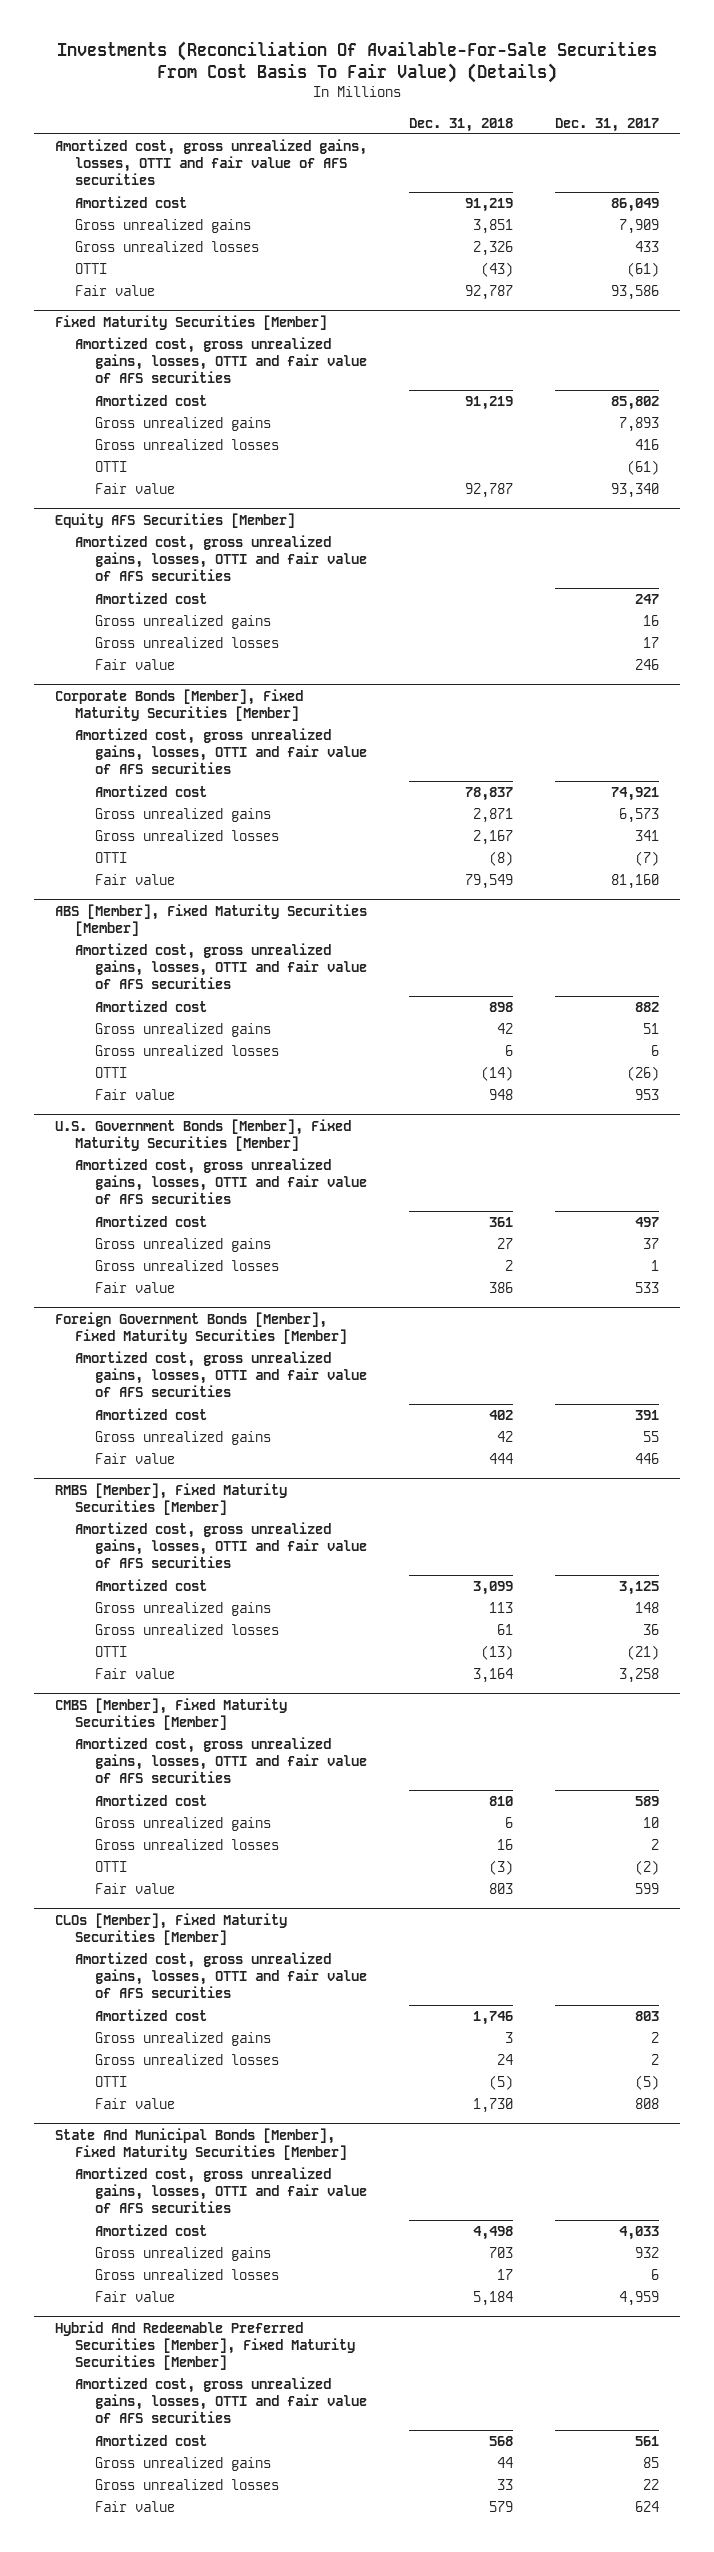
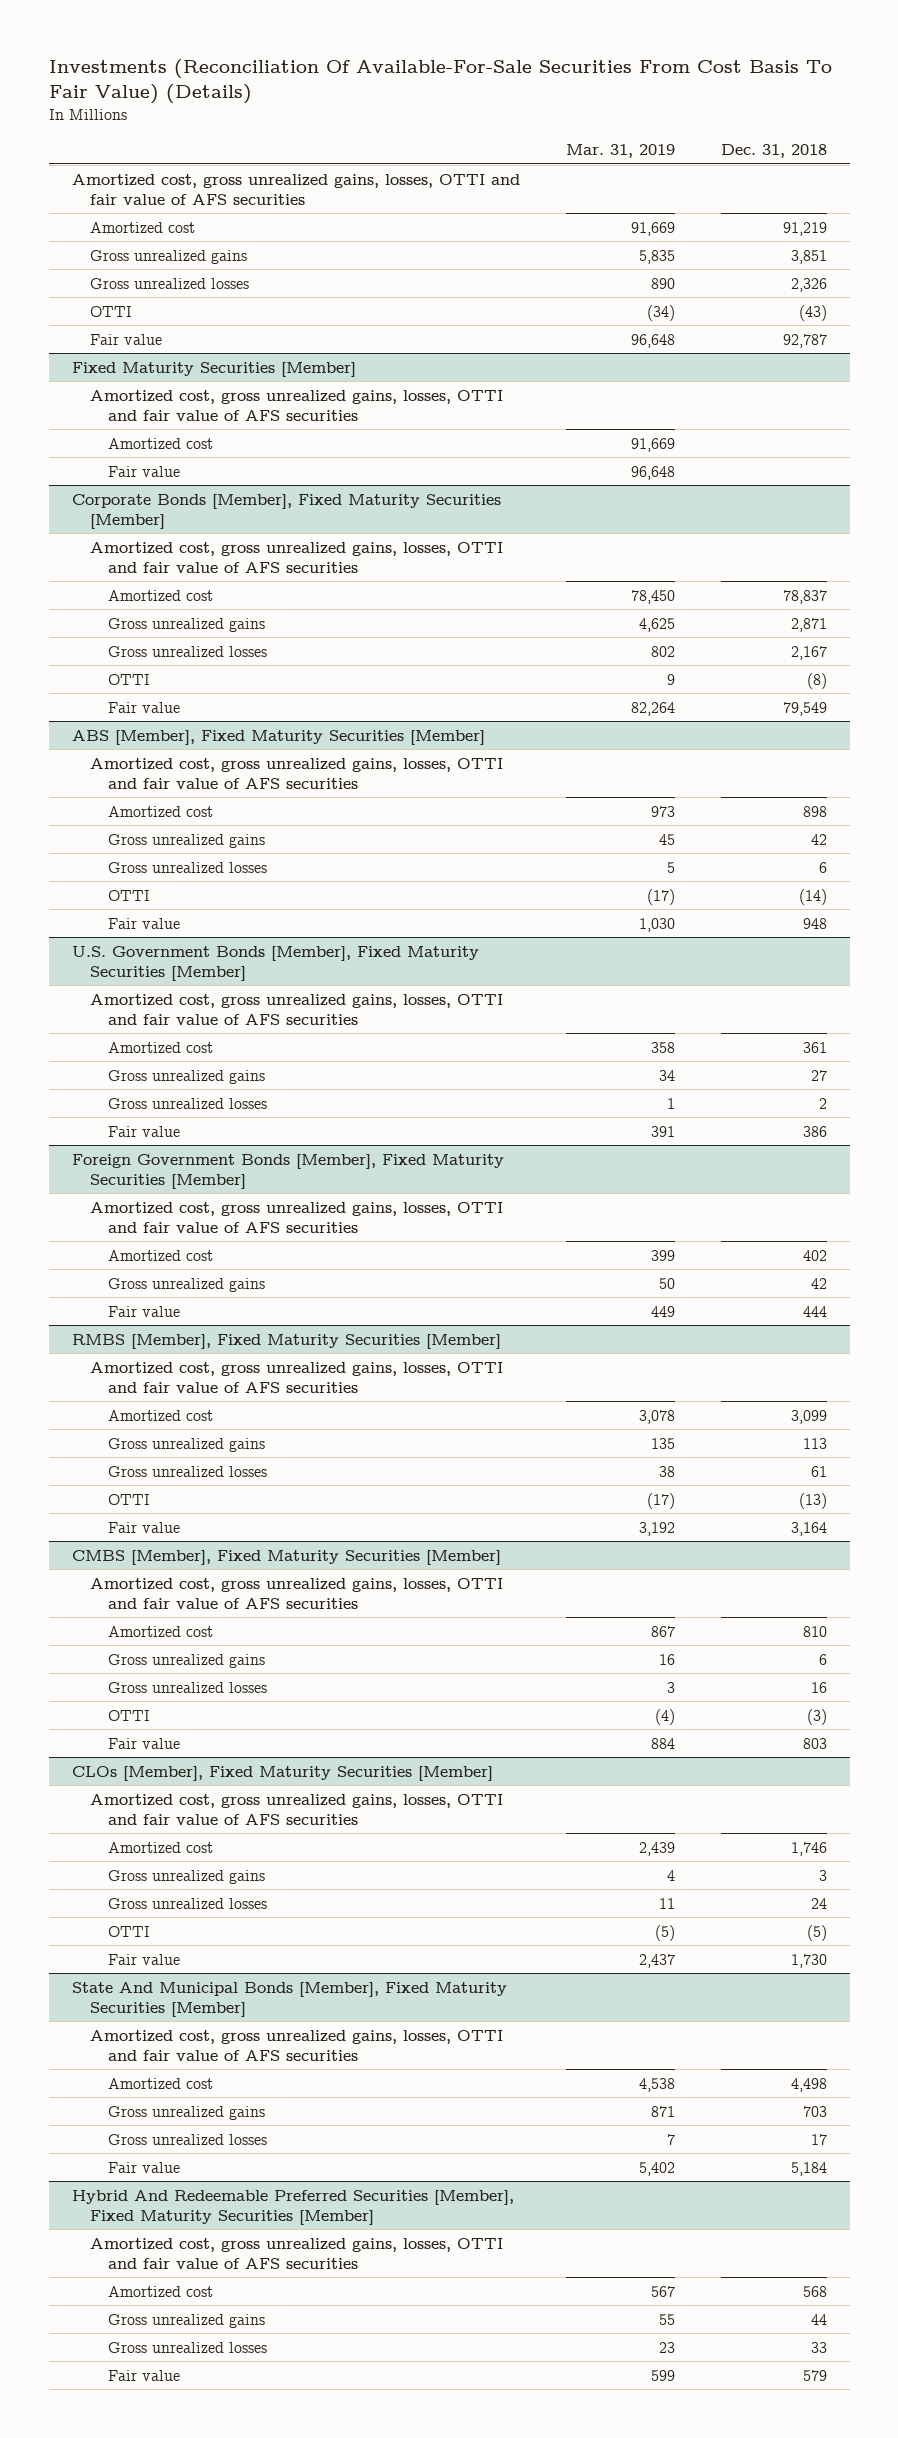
- | Dec. 31, 2018 | Dec. 31, 2017
+ | Mar. 31, 2019 | Dec. 31, 2018
@ Fixed Maturity Securities [Member]
- Amortized cost | 91,219 | 85,802
- Gross unrealized gains | | 7,893
- Gross unrealized losses | | 416
- OTTI | | (61)
- Fair value | 92,787 | 93,340
- Equity AFS Securities [Member]
- Amortized cost, gross unrealized gains, losses, OTTI and fair value of AFS securities
- Gross unrealized gains | | 16
- Gross unrealized losses | | 17

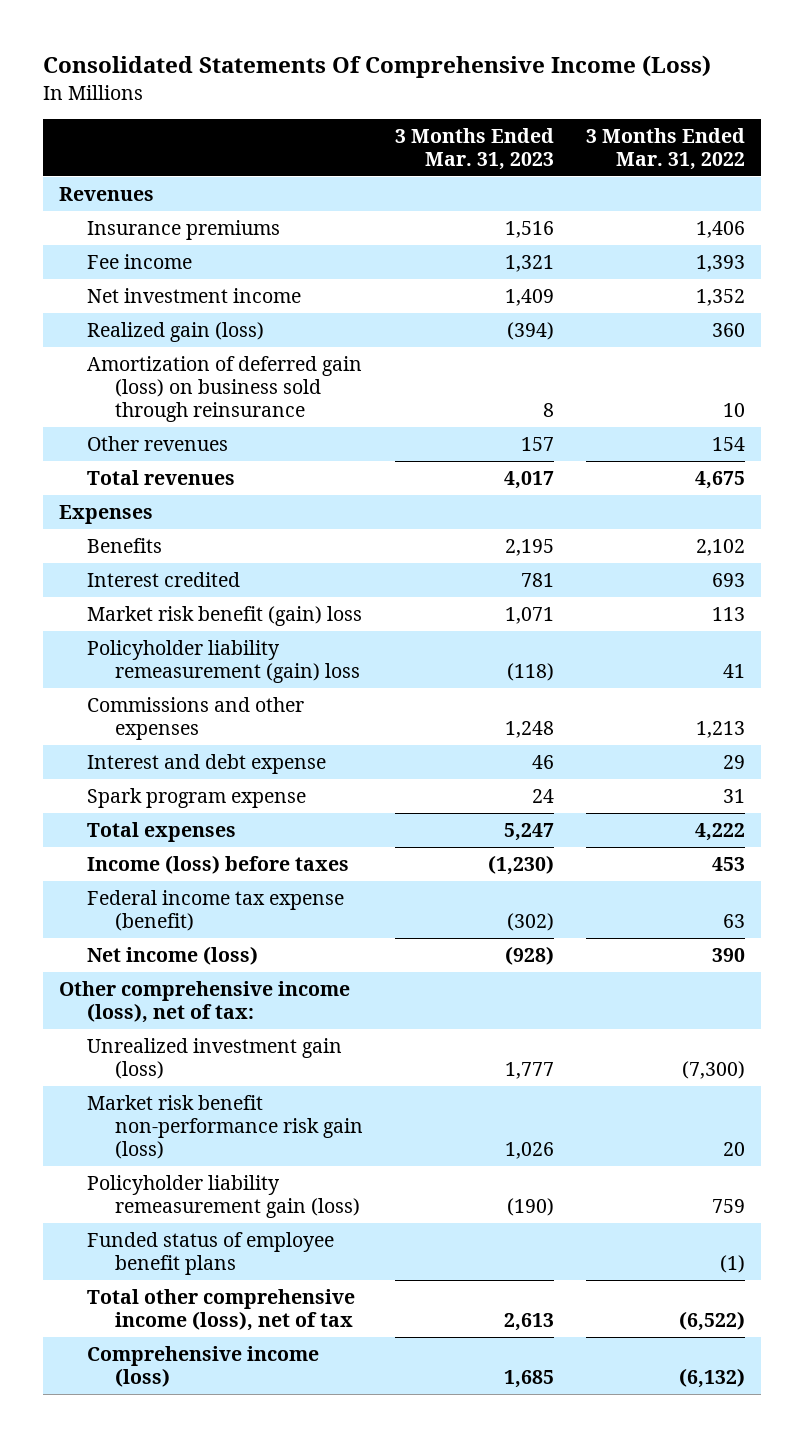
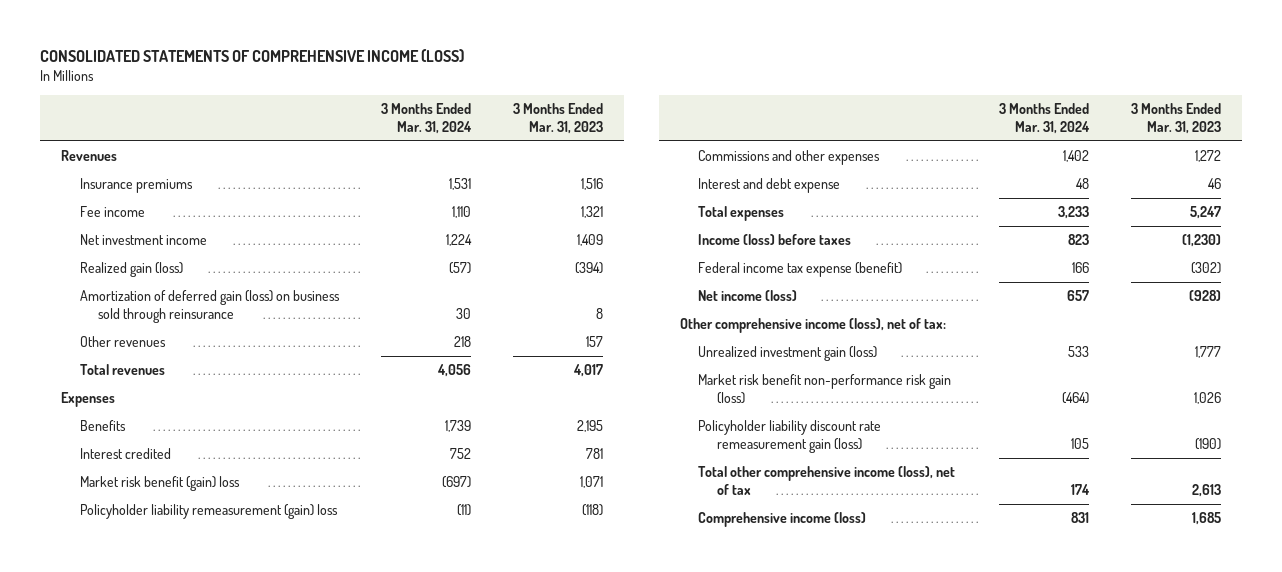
- Consolidated Statements Of Comprehensive Income (Loss)
+ CONSOLIDATED STATEMENTS OF COMPREHENSIVE INCOME (LOSS)
- | 3 Months Ended Mar. 31, 2023 | 3 Months Ended Mar. 31, 2022
+ | 3 Months Ended Mar. 31, 2024 | 3 Months Ended Mar. 31, 2023
- Commissions and other expenses | 1,248 | 1,213
+ Commissions and other expenses | 1,402 | 1,272
- Spark program expense | 24 | 31
- Policyholder liability remeasurement gain (loss) | (190) | 759
- Funded status of employee benefit plans | | (1)
+ Policyholder liability discount rate remeasurement gain (loss) | 105 | (190)

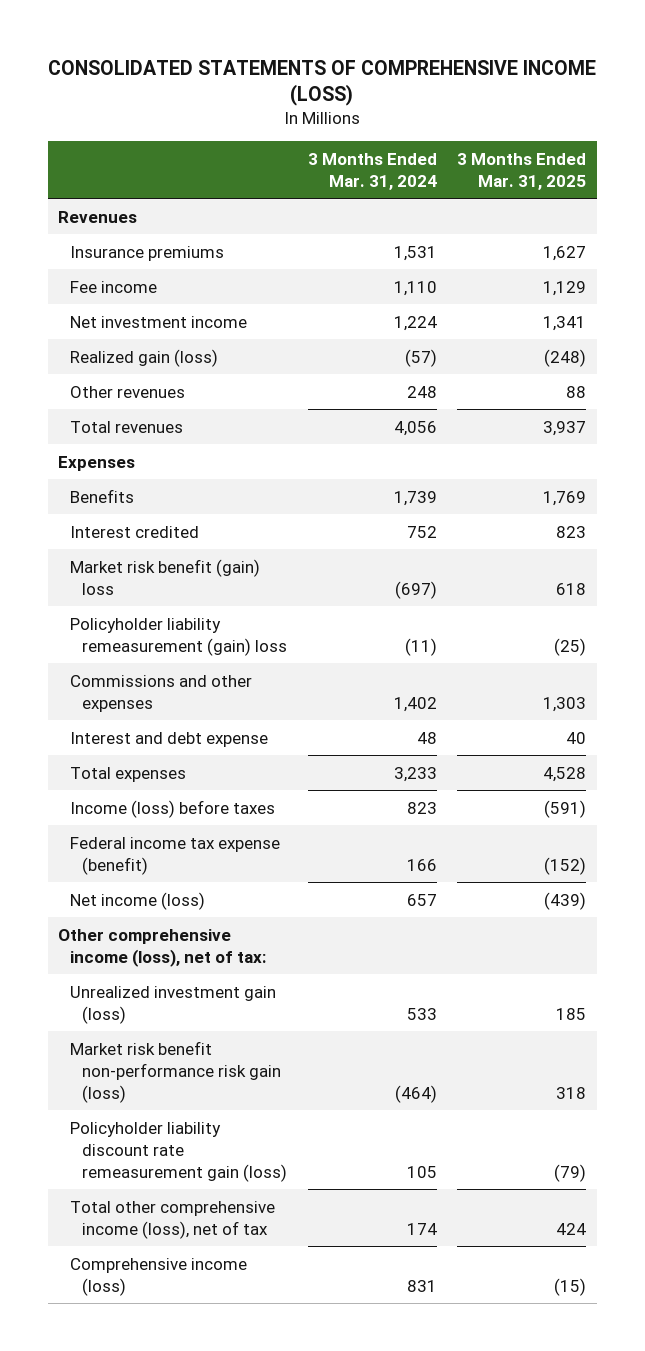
- | 3 Months Ended Mar. 31, 2024 | 3 Months Ended Mar. 31, 2023
+ | 3 Months Ended Mar. 31, 2024 | 3 Months Ended Mar. 31, 2025
- Amortization of deferred gain (loss) on business sold through reinsurance | 30 | 8
- Other revenues | 218 | 157
+ Other revenues | 248 | 88

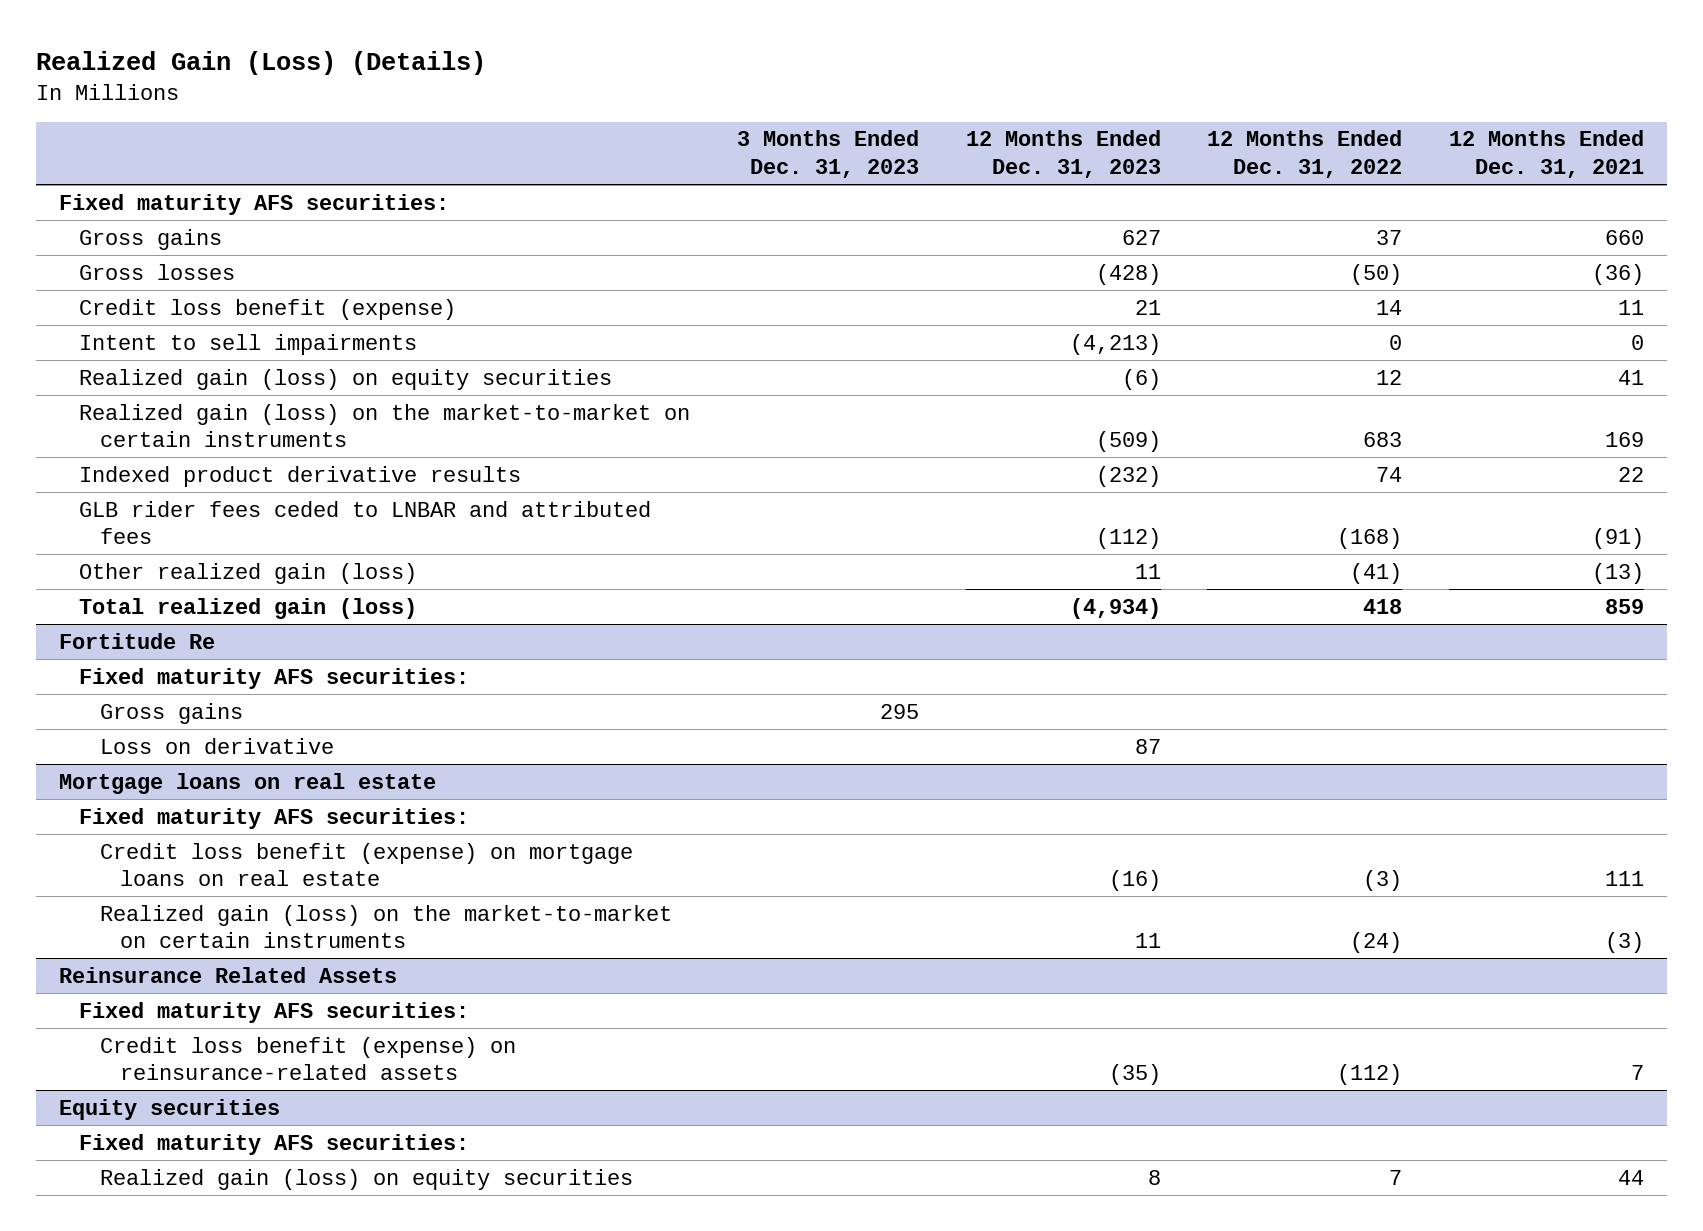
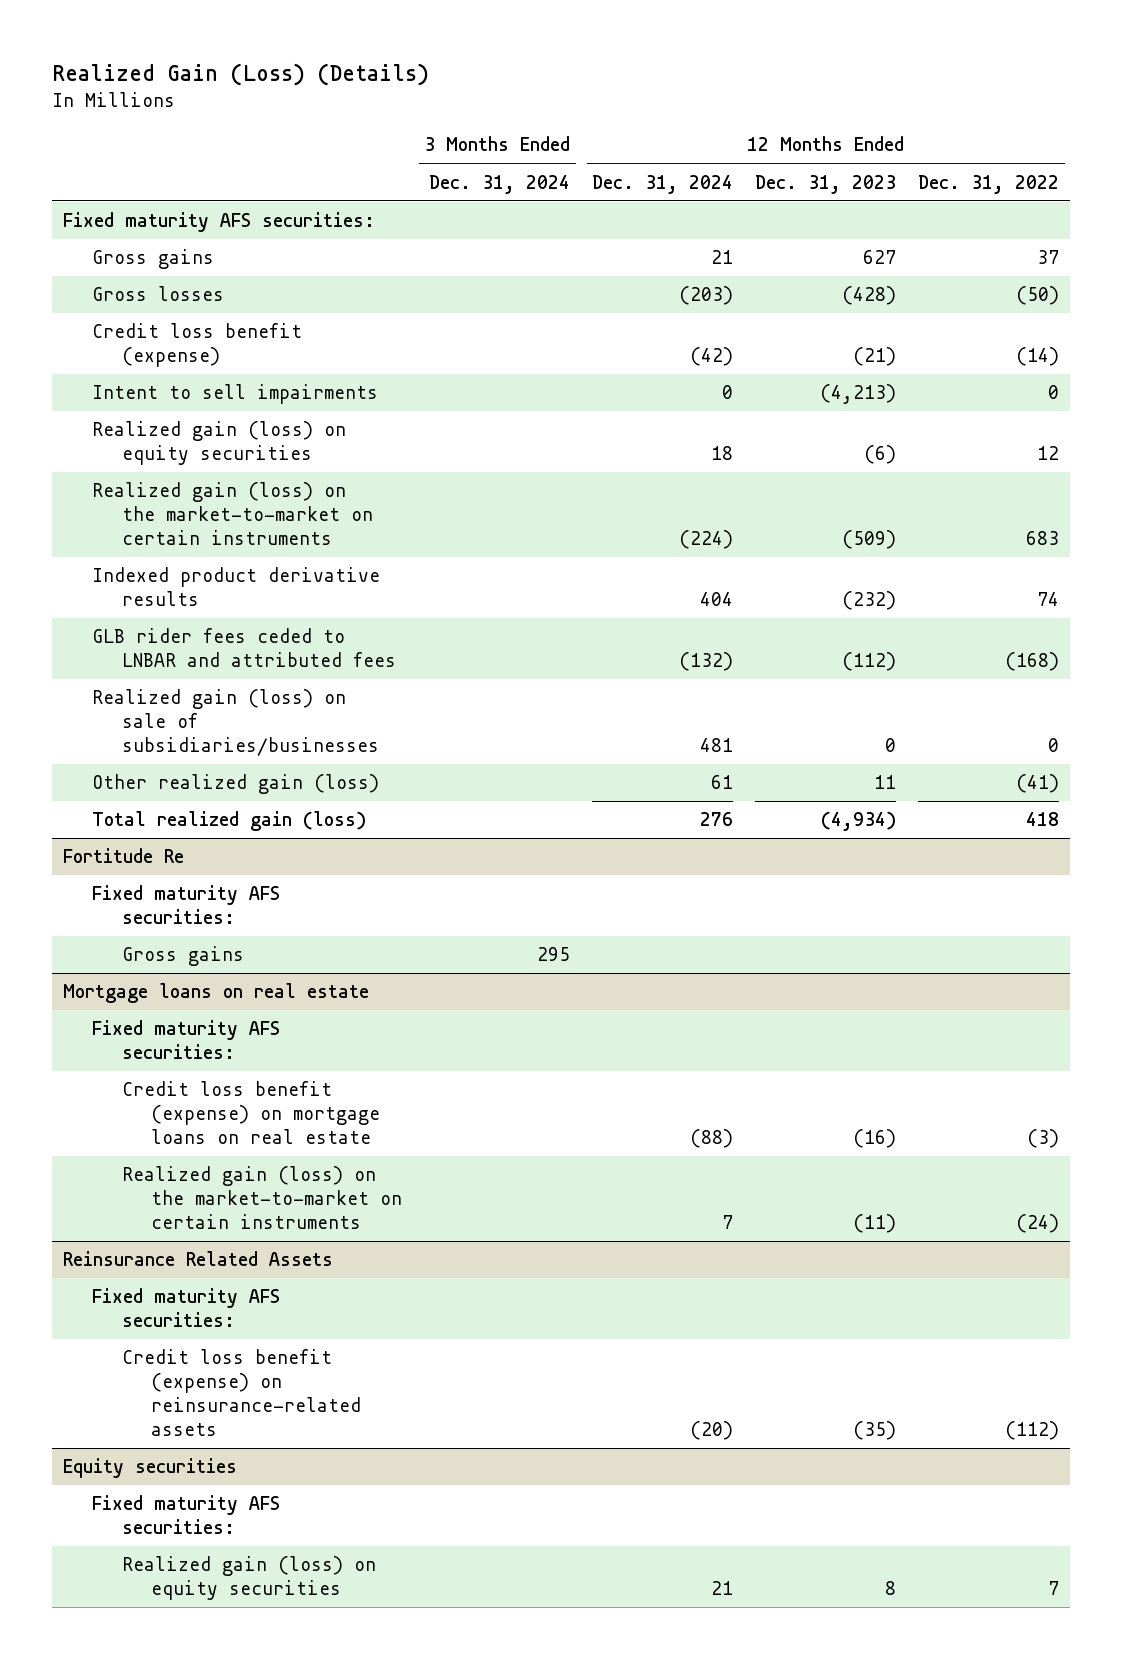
- | 3 Months Ended Dec. 31, 2023 | 12 Months Ended Dec. 31, 2023 | 12 Months Ended Dec. 31, 2022 | 12 Months Ended Dec. 31, 2021
+ | 3 Months Ended Dec. 31, 2024 | 12 Months Ended Dec. 31, 2024 | 12 Months Ended Dec. 31, 2023 | 12 Months Ended Dec. 31, 2022
- Credit loss benefit (expense) | | 21 | 14 | 11
+ Credit loss benefit (expense) | | (42) | (21) | (14)
+ Realized gain (loss) on sale of subsidiaries/businesses | | 481 | 0 | 0
@ Fortitude Re
- Loss on derivative | | 87 | |
@ Mortgage loans on real estate
- Realized gain (loss) on the market-to-market on certain instruments | | 11 | (24) | (3)
+ Realized gain (loss) on the market-to-market on certain instruments | | 7 | (11) | (24)

